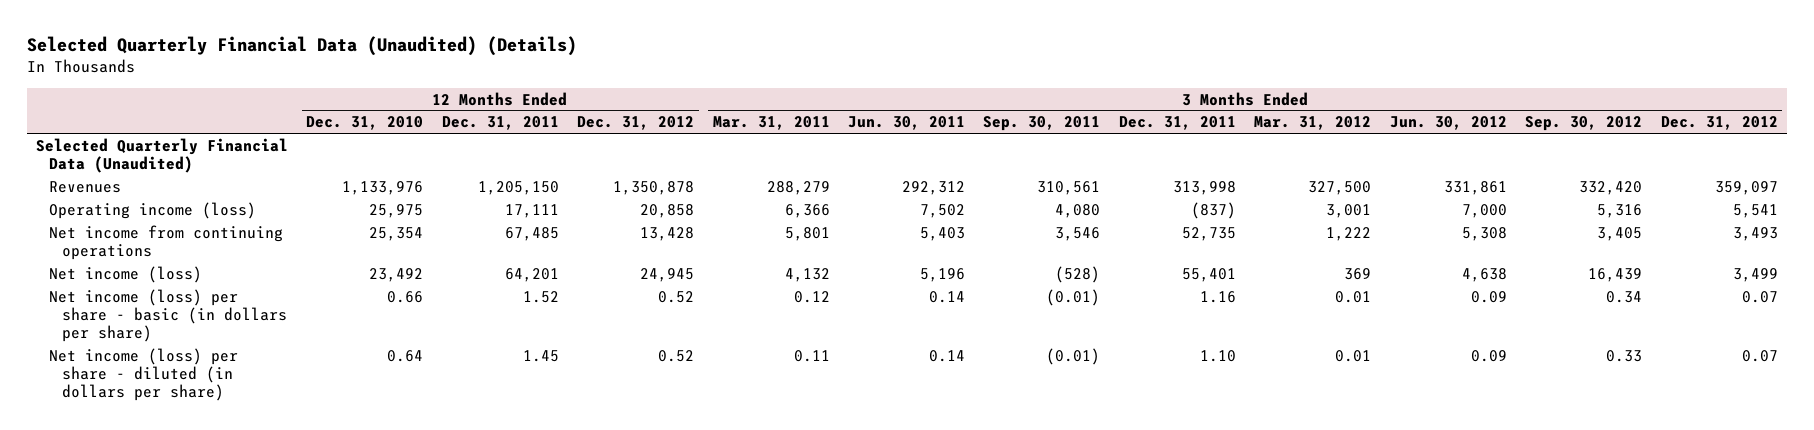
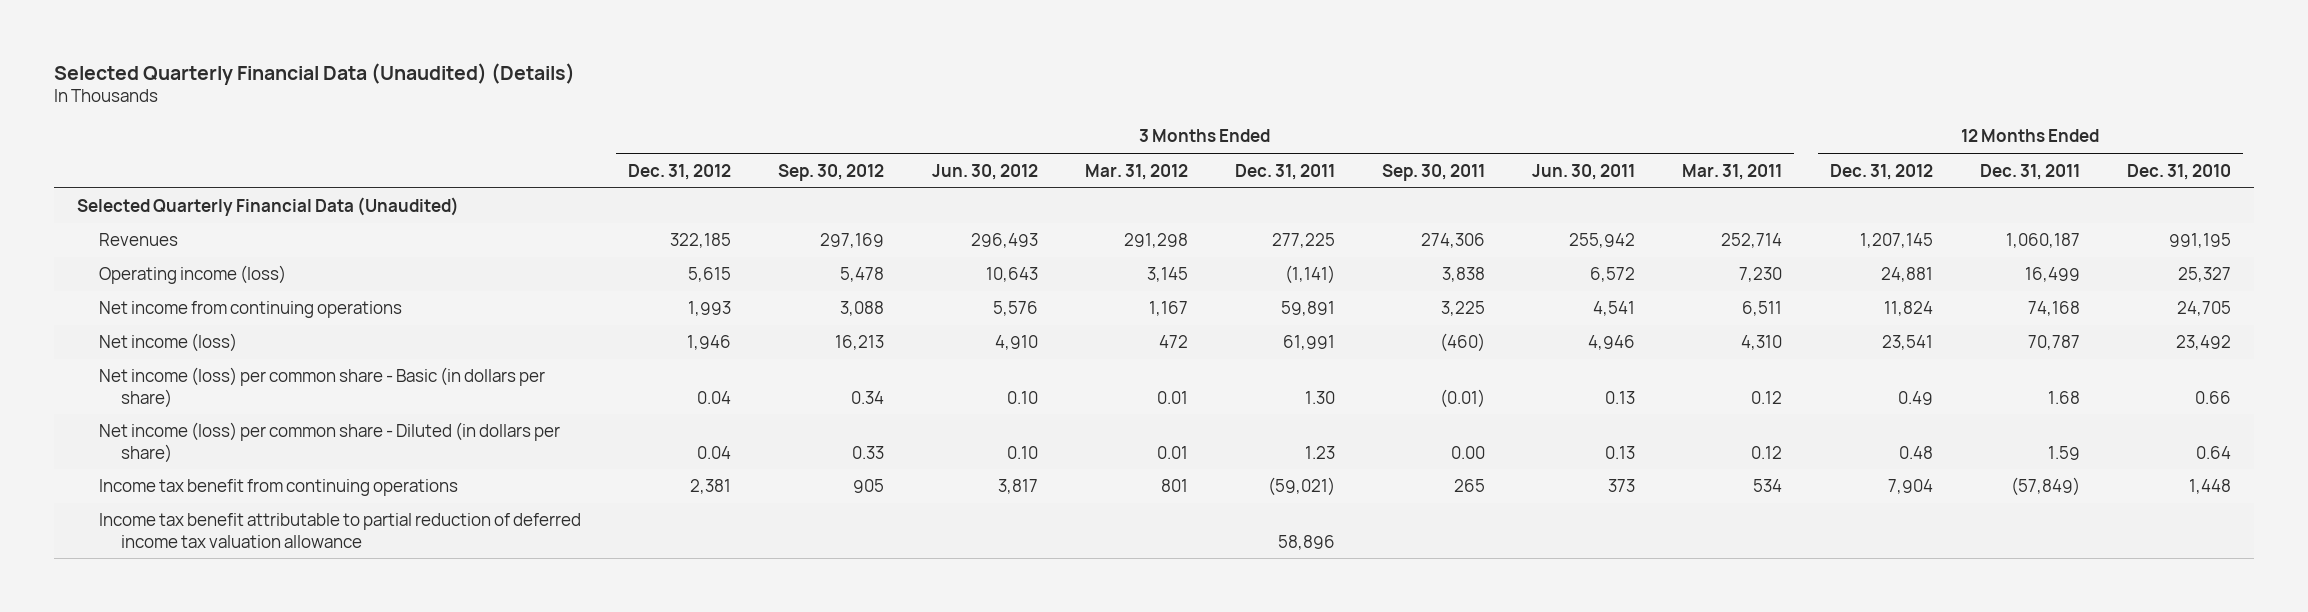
- | 12 Months Ended Dec. 31, 2010 | 12 Months Ended Dec. 31, 2011 | 12 Months Ended Dec. 31, 2012 | 3 Months Ended Mar. 31, 2011 | 3 Months Ended Jun. 30, 2011 | 3 Months Ended Sep. 30, 2011 | 3 Months Ended Dec. 31, 2011 | 3 Months Ended Mar. 31, 2012 | 3 Months Ended Jun. 30, 2012 | 3 Months Ended Sep. 30, 2012 | 3 Months Ended Dec. 31, 2012
+ | 3 Months Ended Dec. 31, 2012 | 3 Months Ended Sep. 30, 2012 | 3 Months Ended Jun. 30, 2012 | 3 Months Ended Mar. 31, 2012 | 3 Months Ended Dec. 31, 2011 | 3 Months Ended Sep. 30, 2011 | 3 Months Ended Jun. 30, 2011 | 3 Months Ended Mar. 31, 2011 | 12 Months Ended Dec. 31, 2012 | 12 Months Ended Dec. 31, 2011 | 12 Months Ended Dec. 31, 2010
- Revenues | 1,133,976 | 1,205,150 | 1,350,878 | 288,279 | 292,312 | 310,561 | 313,998 | 327,500 | 331,861 | 332,420 | 359,097
- Operating income (loss) | 25,975 | 17,111 | 20,858 | 6,366 | 7,502 | 4,080 | (837) | 3,001 | 7,000 | 5,316 | 5,541
- Net income from continuing operations | 25,354 | 67,485 | 13,428 | 5,801 | 5,403 | 3,546 | 52,735 | 1,222 | 5,308 | 3,405 | 3,493
- Net income (loss) | 23,492 | 64,201 | 24,945 | 4,132 | 5,196 | (528) | 55,401 | 369 | 4,638 | 16,439 | 3,499
- Net income (loss) per share - basic (in dollars per share) | 0.66 | 1.52 | 0.52 | 0.12 | 0.14 | (0.01) | 1.16 | 0.01 | 0.09 | 0.34 | 0.07
- Net income (loss) per share - diluted (in dollars per share) | 0.64 | 1.45 | 0.52 | 0.11 | 0.14 | (0.01) | 1.10 | 0.01 | 0.09 | 0.33 | 0.07
+ Revenues | 322,185 | 297,169 | 296,493 | 291,298 | 277,225 | 274,306 | 255,942 | 252,714 | 1,207,145 | 1,060,187 | 991,195
+ Operating income (loss) | 5,615 | 5,478 | 10,643 | 3,145 | (1,141) | 3,838 | 6,572 | 7,230 | 24,881 | 16,499 | 25,327
+ Net income from continuing operations | 1,993 | 3,088 | 5,576 | 1,167 | 59,891 | 3,225 | 4,541 | 6,511 | 11,824 | 74,168 | 24,705
+ Net income (loss) | 1,946 | 16,213 | 4,910 | 472 | 61,991 | (460) | 4,946 | 4,310 | 23,541 | 70,787 | 23,492
+ Net income (loss) per common share - Basic (in dollars per share) | 0.04 | 0.34 | 0.10 | 0.01 | 1.30 | (0.01) | 0.13 | 0.12 | 0.49 | 1.68 | 0.66
+ Net income (loss) per common share - Diluted (in dollars per share) | 0.04 | 0.33 | 0.10 | 0.01 | 1.23 | 0.00 | 0.13 | 0.12 | 0.48 | 1.59 | 0.64
+ Income tax benefit from continuing operations | 2,381 | 905 | 3,817 | 801 | (59,021) | 265 | 373 | 534 | 7,904 | (57,849) | 1,448
+ Income tax benefit attributable to partial reduction of deferred income tax valuation allowance | | | | | 58,896 | | | | | |

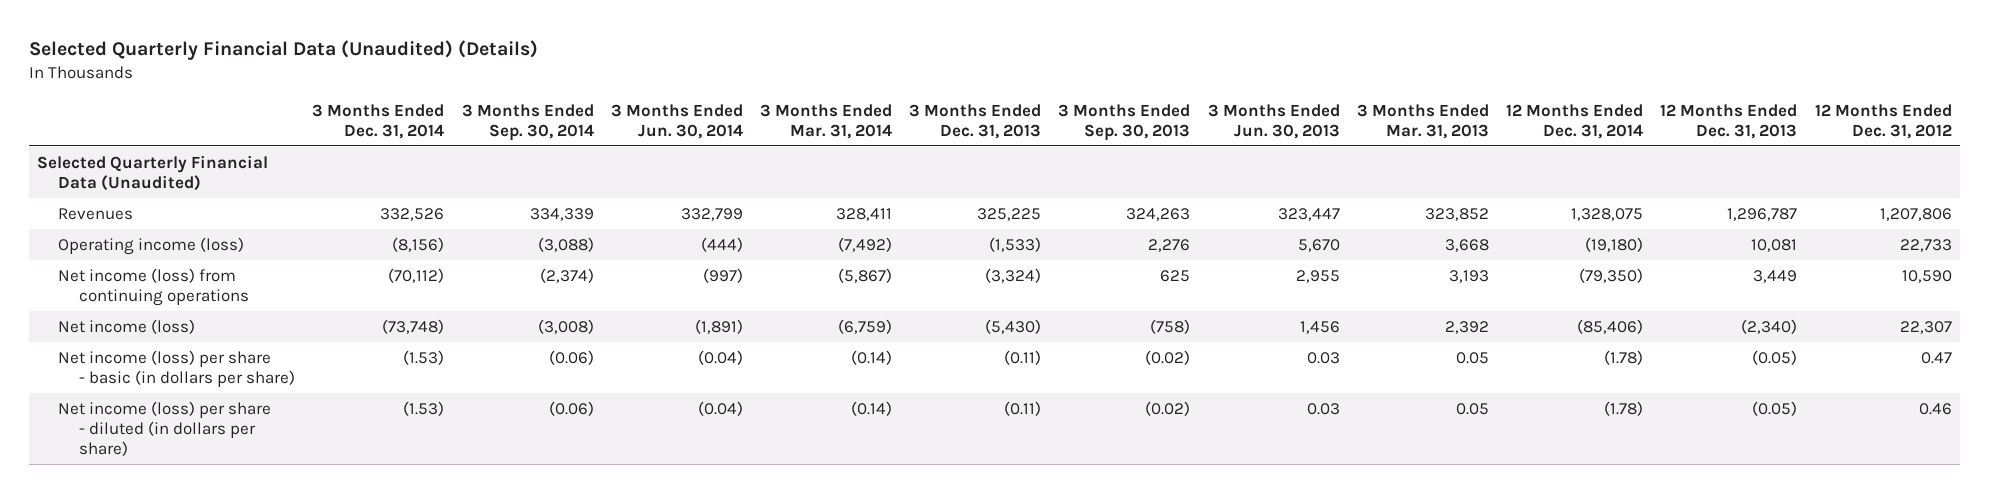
- | 3 Months Ended Dec. 31, 2012 | 3 Months Ended Sep. 30, 2012 | 3 Months Ended Jun. 30, 2012 | 3 Months Ended Mar. 31, 2012 | 3 Months Ended Dec. 31, 2011 | 3 Months Ended Sep. 30, 2011 | 3 Months Ended Jun. 30, 2011 | 3 Months Ended Mar. 31, 2011 | 12 Months Ended Dec. 31, 2012 | 12 Months Ended Dec. 31, 2011 | 12 Months Ended Dec. 31, 2010
+ | 3 Months Ended Dec. 31, 2014 | 3 Months Ended Sep. 30, 2014 | 3 Months Ended Jun. 30, 2014 | 3 Months Ended Mar. 31, 2014 | 3 Months Ended Dec. 31, 2013 | 3 Months Ended Sep. 30, 2013 | 3 Months Ended Jun. 30, 2013 | 3 Months Ended Mar. 31, 2013 | 12 Months Ended Dec. 31, 2014 | 12 Months Ended Dec. 31, 2013 | 12 Months Ended Dec. 31, 2012
- Revenues | 322,185 | 297,169 | 296,493 | 291,298 | 277,225 | 274,306 | 255,942 | 252,714 | 1,207,145 | 1,060,187 | 991,195
- Operating income (loss) | 5,615 | 5,478 | 10,643 | 3,145 | (1,141) | 3,838 | 6,572 | 7,230 | 24,881 | 16,499 | 25,327
- Net income from continuing operations | 1,993 | 3,088 | 5,576 | 1,167 | 59,891 | 3,225 | 4,541 | 6,511 | 11,824 | 74,168 | 24,705
- Net income (loss) | 1,946 | 16,213 | 4,910 | 472 | 61,991 | (460) | 4,946 | 4,310 | 23,541 | 70,787 | 23,492
- Net income (loss) per common share - Basic (in dollars per share) | 0.04 | 0.34 | 0.10 | 0.01 | 1.30 | (0.01) | 0.13 | 0.12 | 0.49 | 1.68 | 0.66
- Net income (loss) per common share - Diluted (in dollars per share) | 0.04 | 0.33 | 0.10 | 0.01 | 1.23 | 0.00 | 0.13 | 0.12 | 0.48 | 1.59 | 0.64
- Income tax benefit from continuing operations | 2,381 | 905 | 3,817 | 801 | (59,021) | 265 | 373 | 534 | 7,904 | (57,849) | 1,448
- Income tax benefit attributable to partial reduction of deferred income tax valuation allowance | | | | | 58,896 | | | | | |
+ Revenues | 332,526 | 334,339 | 332,799 | 328,411 | 325,225 | 324,263 | 323,447 | 323,852 | 1,328,075 | 1,296,787 | 1,207,806
+ Operating income (loss) | (8,156) | (3,088) | (444) | (7,492) | (1,533) | 2,276 | 5,670 | 3,668 | (19,180) | 10,081 | 22,733
+ Net income (loss) from continuing operations | (70,112) | (2,374) | (997) | (5,867) | (3,324) | 625 | 2,955 | 3,193 | (79,350) | 3,449 | 10,590
+ Net income (loss) | (73,748) | (3,008) | (1,891) | (6,759) | (5,430) | (758) | 1,456 | 2,392 | (85,406) | (2,340) | 22,307
+ Net income (loss) per share - basic (in dollars per share) | (1.53) | (0.06) | (0.04) | (0.14) | (0.11) | (0.02) | 0.03 | 0.05 | (1.78) | (0.05) | 0.47
+ Net income (loss) per share - diluted (in dollars per share) | (1.53) | (0.06) | (0.04) | (0.14) | (0.11) | (0.02) | 0.03 | 0.05 | (1.78) | (0.05) | 0.46

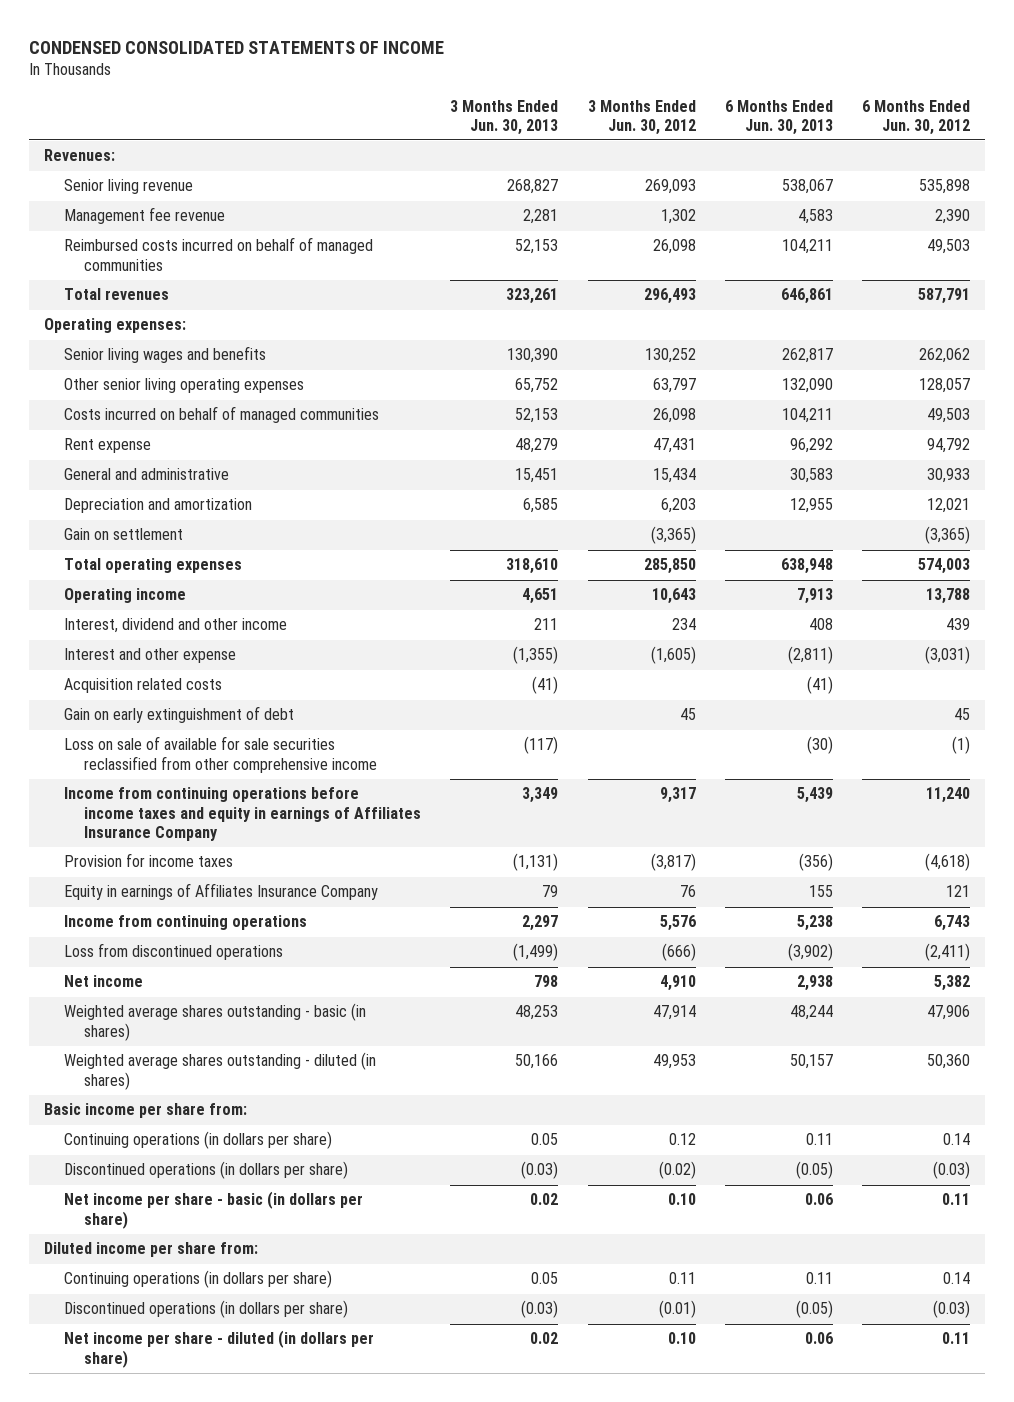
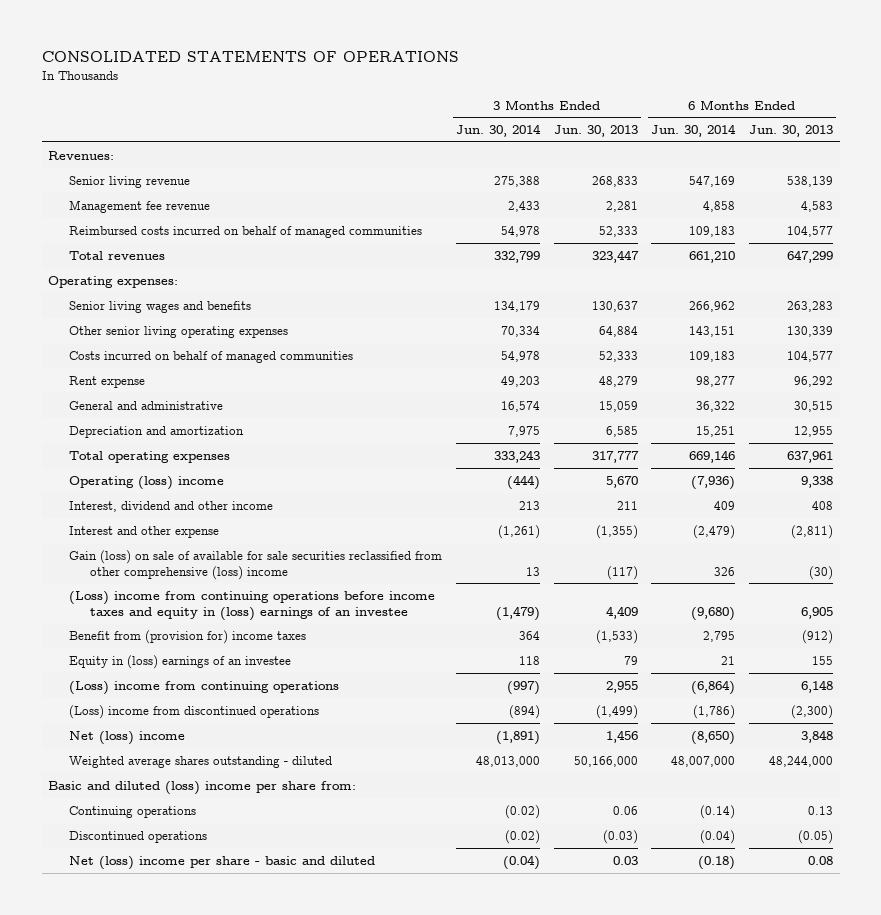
- CONDENSED CONSOLIDATED STATEMENTS OF INCOME
+ CONSOLIDATED STATEMENTS OF OPERATIONS
- | 3 Months Ended Jun. 30, 2013 | 3 Months Ended Jun. 30, 2012 | 6 Months Ended Jun. 30, 2013 | 6 Months Ended Jun. 30, 2012
+ | 3 Months Ended Jun. 30, 2014 | 3 Months Ended Jun. 30, 2013 | 6 Months Ended Jun. 30, 2014 | 6 Months Ended Jun. 30, 2013
- Senior living revenue | 268,827 | 269,093 | 538,067 | 535,898
+ Senior living revenue | 275,388 | 268,833 | 547,169 | 538,139
- Reimbursed costs incurred on behalf of managed communities | 52,153 | 26,098 | 104,211 | 49,503
- Total revenues | 323,261 | 296,493 | 646,861 | 587,791
+ Reimbursed costs incurred on behalf of managed communities | 54,978 | 52,333 | 109,183 | 104,577
+ Total revenues | 332,799 | 323,447 | 661,210 | 647,299
- Senior living wages and benefits | 130,390 | 130,252 | 262,817 | 262,062
- Other senior living operating expenses | 65,752 | 63,797 | 132,090 | 128,057
- Costs incurred on behalf of managed communities | 52,153 | 26,098 | 104,211 | 49,503
+ Senior living wages and benefits | 134,179 | 130,637 | 266,962 | 263,283
+ Other senior living operating expenses | 70,334 | 64,884 | 143,151 | 130,339
+ Costs incurred on behalf of managed communities | 54,978 | 52,333 | 109,183 | 104,577
- General and administrative | 15,451 | 15,434 | 30,583 | 30,933
+ General and administrative | 16,574 | 15,059 | 36,322 | 30,515
- Gain on settlement | | (3,365) | | (3,365)
- Total operating expenses | 318,610 | 285,850 | 638,948 | 574,003
- Operating income | 4,651 | 10,643 | 7,913 | 13,788
+ Total operating expenses | 333,243 | 317,777 | 669,146 | 637,961
+ Operating (loss) income | (444) | 5,670 | (7,936) | 9,338
- Acquisition related costs | (41) | | (41) |
- Gain on early extinguishment of debt | | 45 | | 45
- Loss on sale of available for sale securities reclassified from other comprehensive income | (117) | | (30) | (1)
- Income from continuing operations before income taxes and equity in earnings of Affiliates Insurance Company | 3,349 | 9,317 | 5,439 | 11,240
- Provision for income taxes | (1,131) | (3,817) | (356) | (4,618)
- Equity in earnings of Affiliates Insurance Company | 79 | 76 | 155 | 121
- Income from continuing operations | 2,297 | 5,576 | 5,238 | 6,743
- Loss from discontinued operations | (1,499) | (666) | (3,902) | (2,411)
- Net income | 798 | 4,910 | 2,938 | 5,382
- Weighted average shares outstanding - basic (in shares) | 48,253 | 47,914 | 48,244 | 47,906
- Weighted average shares outstanding - diluted (in shares) | 50,166 | 49,953 | 50,157 | 50,360
- Basic income per share from:
- Continuing operations (in dollars per share) | 0.05 | 0.12 | 0.11 | 0.14
- Discontinued operations (in dollars per share) | (0.03) | (0.02) | (0.05) | (0.03)
- Net income per share - basic (in dollars per share) | 0.02 | 0.10 | 0.06 | 0.11
- Diluted income per share from:
- Continuing operations (in dollars per share) | 0.05 | 0.11 | 0.11 | 0.14
- Discontinued operations (in dollars per share) | (0.03) | (0.01) | (0.05) | (0.03)
- Net income per share - diluted (in dollars per share) | 0.02 | 0.10 | 0.06 | 0.11
+ Gain (loss) on sale of available for sale securities reclassified from other comprehensive (loss) income | 13 | (117) | 326 | (30)
+ (Loss) income from continuing operations before income taxes and equity in (loss) earnings of an investee | (1,479) | 4,409 | (9,680) | 6,905
+ Benefit from (provision for) income taxes | 364 | (1,533) | 2,795 | (912)
+ Equity in (loss) earnings of an investee | 118 | 79 | 21 | 155
+ (Loss) income from continuing operations | (997) | 2,955 | (6,864) | 6,148
+ (Loss) income from discontinued operations | (894) | (1,499) | (1,786) | (2,300)
+ Net (loss) income | (1,891) | 1,456 | (8,650) | 3,848
+ Weighted average shares outstanding - diluted | 48,013,000 | 50,166,000 | 48,007,000 | 48,244,000
+ Basic and diluted (loss) income per share from:
+ Continuing operations | (0.02) | 0.06 | (0.14) | 0.13
+ Discontinued operations | (0.02) | (0.03) | (0.04) | (0.05)
+ Net (loss) income per share - basic and diluted | (0.04) | 0.03 | (0.18) | 0.08

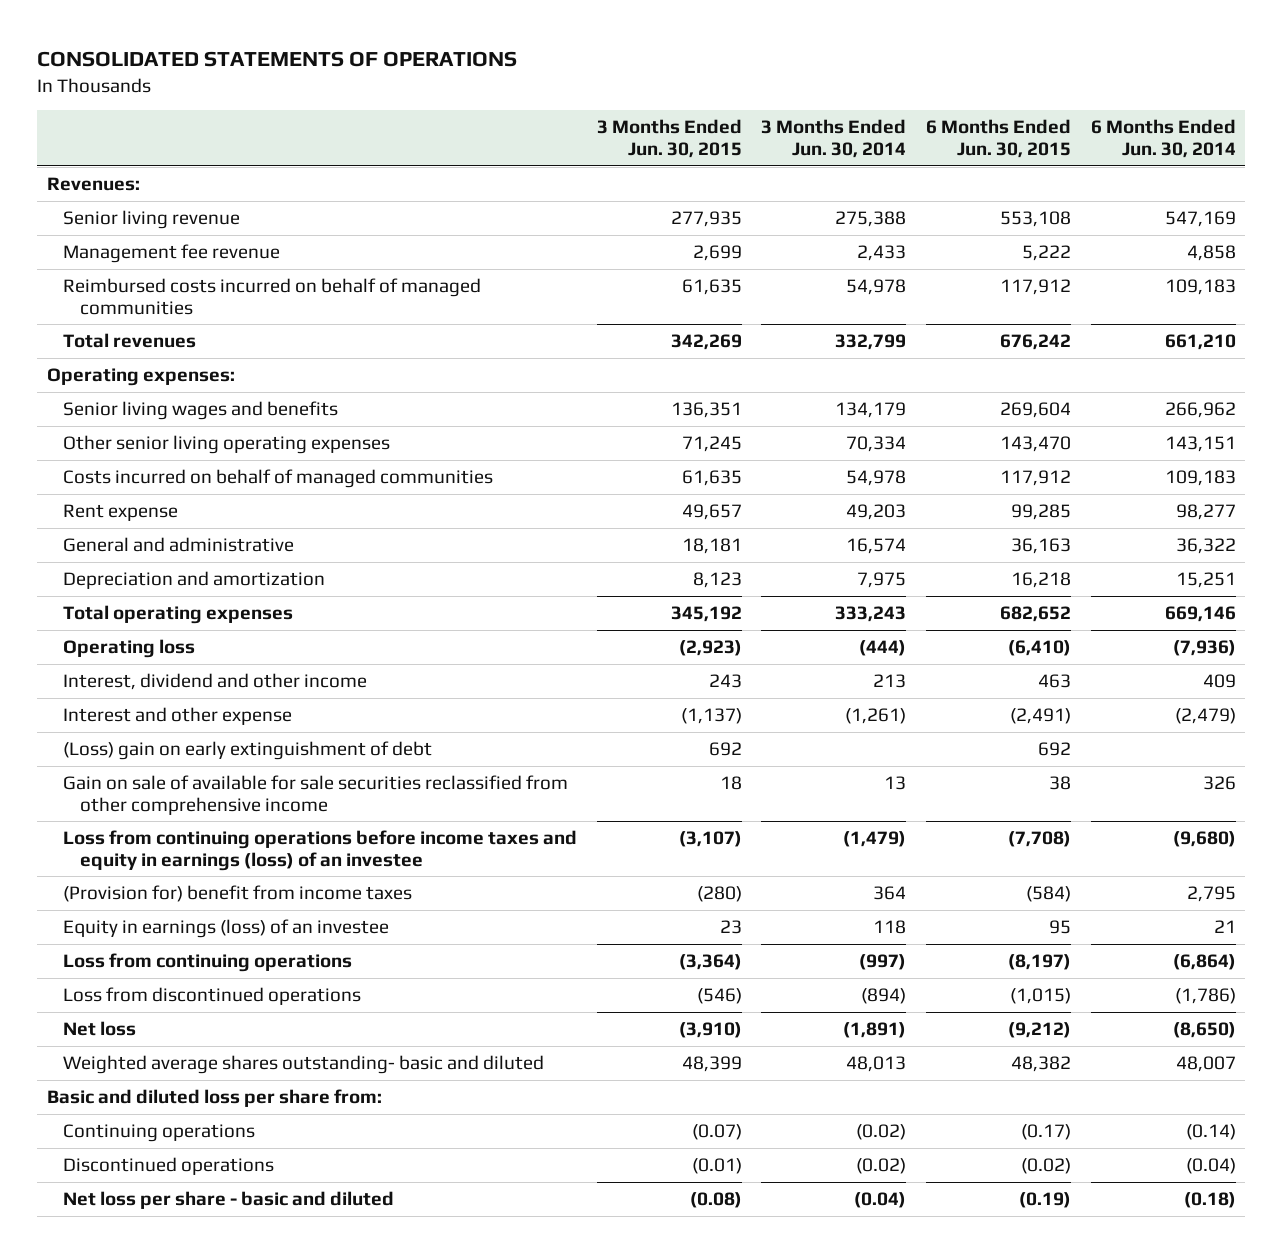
- | 3 Months Ended Jun. 30, 2014 | 3 Months Ended Jun. 30, 2013 | 6 Months Ended Jun. 30, 2014 | 6 Months Ended Jun. 30, 2013
+ | 3 Months Ended Jun. 30, 2015 | 3 Months Ended Jun. 30, 2014 | 6 Months Ended Jun. 30, 2015 | 6 Months Ended Jun. 30, 2014
- Operating (loss) income | (444) | 5,670 | (7,936) | 9,338
+ Operating loss | (2,923) | (444) | (6,410) | (7,936)
- Gain (loss) on sale of available for sale securities reclassified from other comprehensive (loss) income | 13 | (117) | 326 | (30)
- (Loss) income from continuing operations before income taxes and equity in (loss) earnings of an investee | (1,479) | 4,409 | (9,680) | 6,905
- Benefit from (provision for) income taxes | 364 | (1,533) | 2,795 | (912)
- Equity in (loss) earnings of an investee | 118 | 79 | 21 | 155
- (Loss) income from continuing operations | (997) | 2,955 | (6,864) | 6,148
- (Loss) income from discontinued operations | (894) | (1,499) | (1,786) | (2,300)
- Net (loss) income | (1,891) | 1,456 | (8,650) | 3,848
- Weighted average shares outstanding - diluted | 48,013,000 | 50,166,000 | 48,007,000 | 48,244,000
- Basic and diluted (loss) income per share from:
+ (Loss) gain on early extinguishment of debt | 692 | | 692 |
+ Gain on sale of available for sale securities reclassified from other comprehensive income | 18 | 13 | 38 | 326
+ Loss from continuing operations before income taxes and equity in earnings (loss) of an investee | (3,107) | (1,479) | (7,708) | (9,680)
+ (Provision for) benefit from income taxes | (280) | 364 | (584) | 2,795
+ Equity in earnings (loss) of an investee | 23 | 118 | 95 | 21
+ Loss from continuing operations | (3,364) | (997) | (8,197) | (6,864)
+ Loss from discontinued operations | (546) | (894) | (1,015) | (1,786)
+ Net loss | (3,910) | (1,891) | (9,212) | (8,650)
+ Weighted average shares outstanding- basic and diluted | 48,399 | 48,013 | 48,382 | 48,007
+ Basic and diluted loss per share from:
- Net (loss) income per share - basic and diluted | (0.04) | 0.03 | (0.18) | 0.08
+ Net loss per share - basic and diluted | (0.08) | (0.04) | (0.19) | (0.18)

